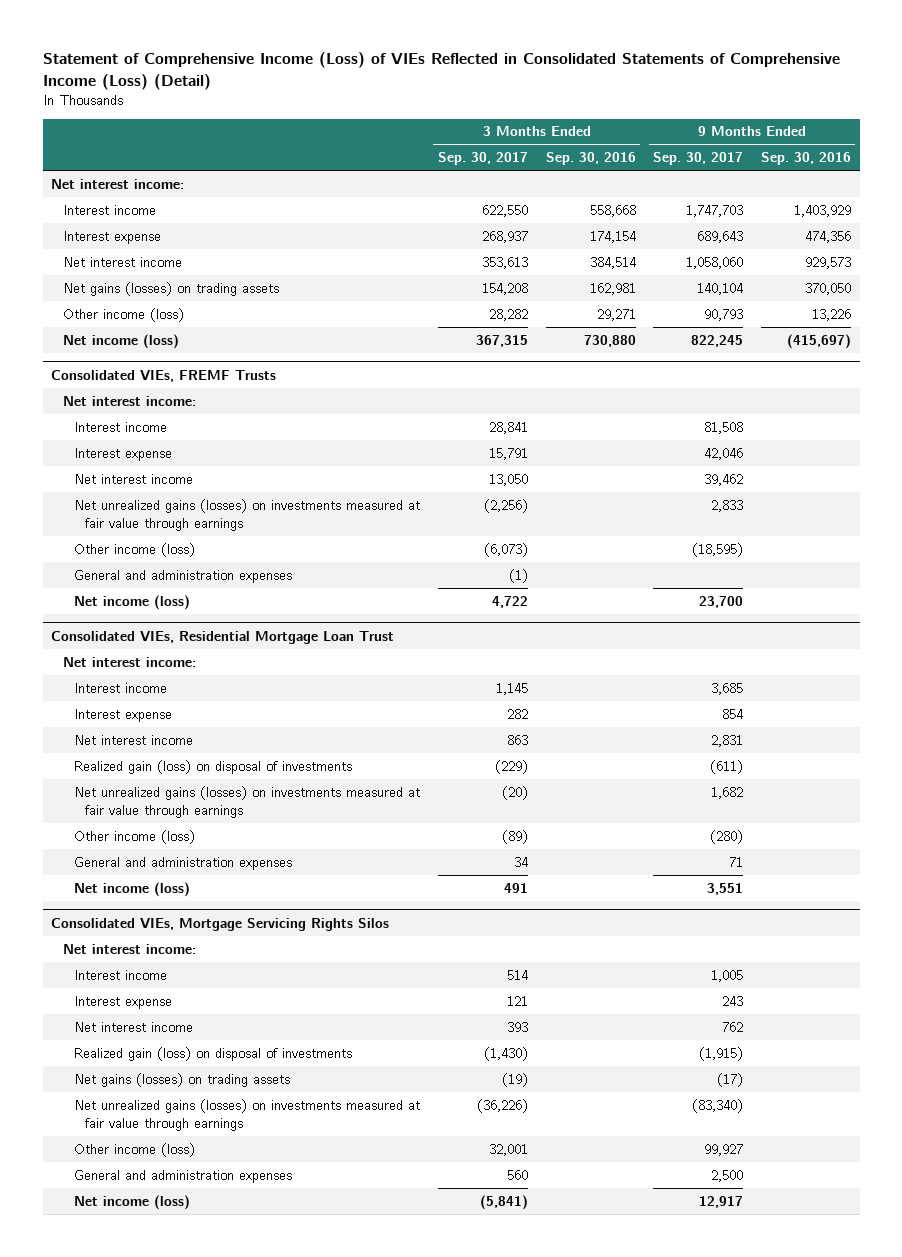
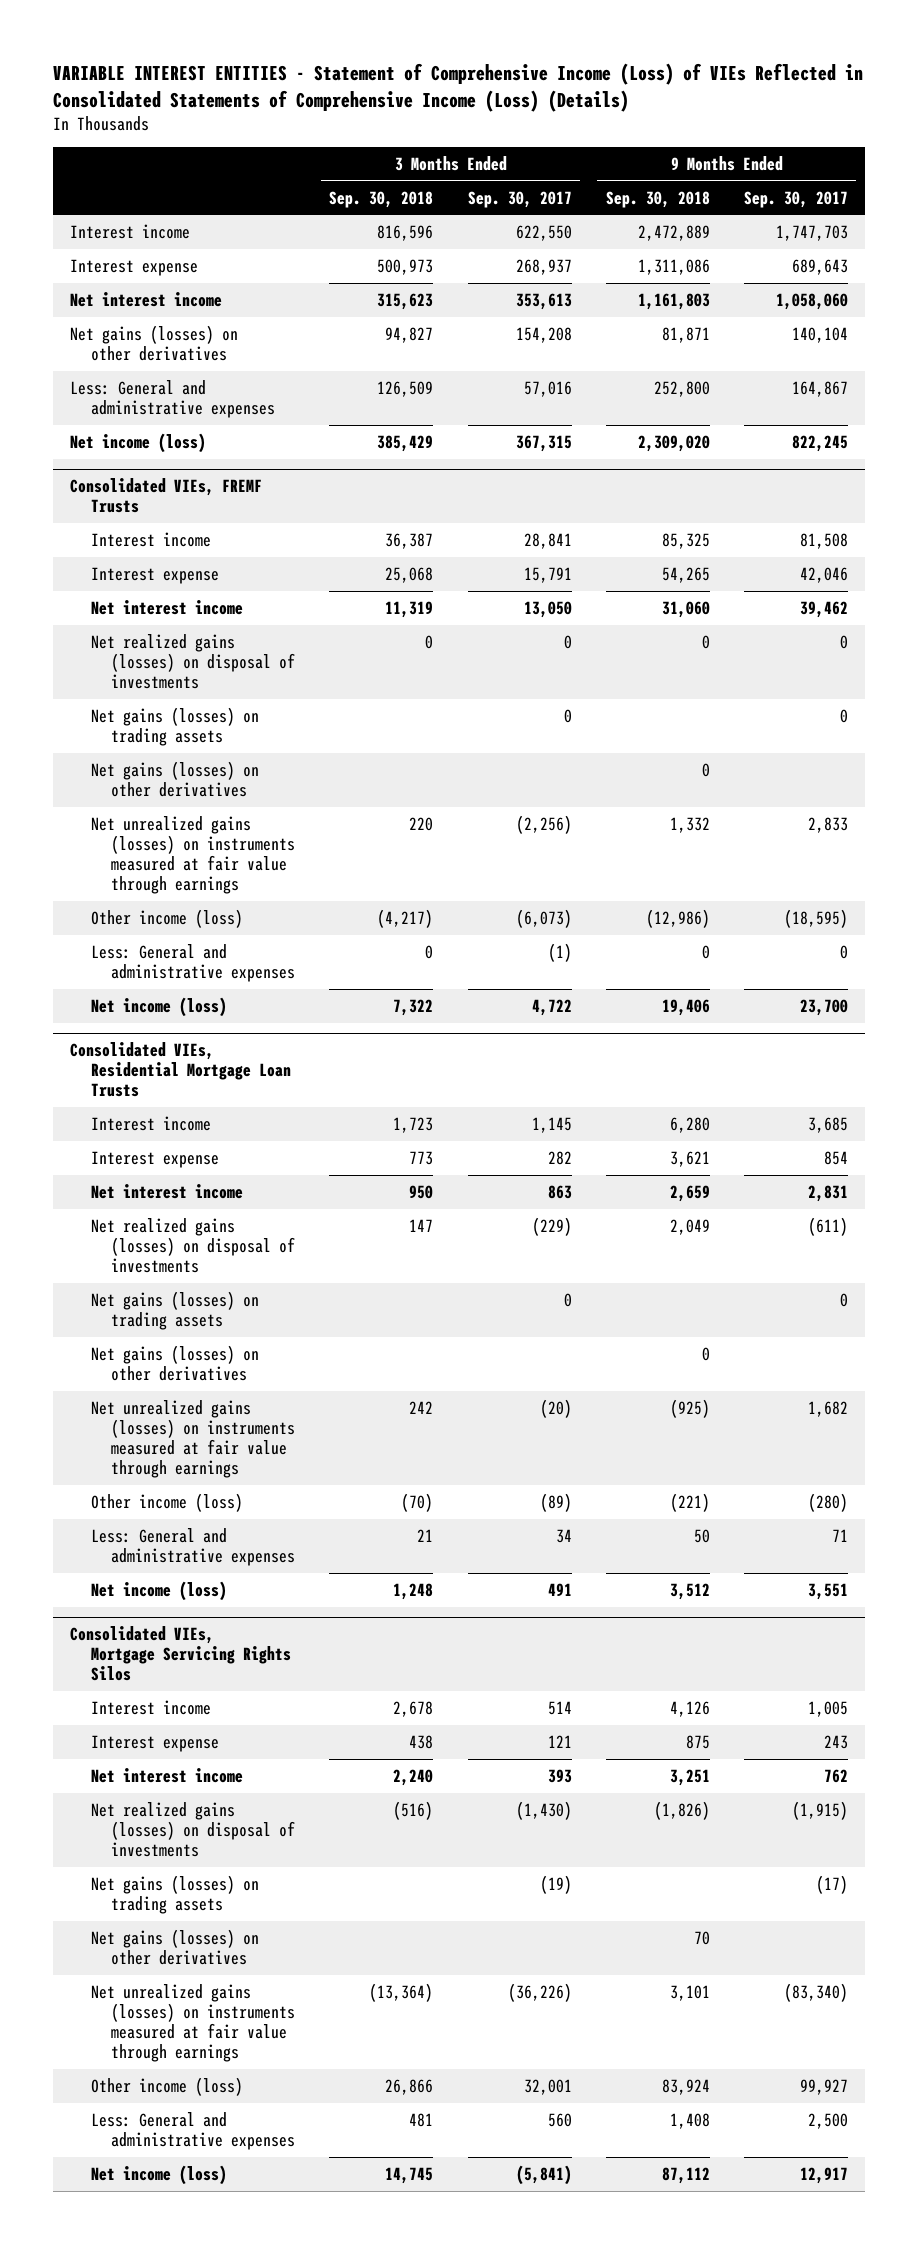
- Statement of Comprehensive Income (Loss) of VIEs Reflected in Consolidated Statements of Comprehensive Income (Loss) (Detail)
+ VARIABLE INTEREST ENTITIES - Statement of Comprehensive Income (Loss) of VIEs Reflected in Consolidated Statements of Comprehensive Income (Loss) (Details)
- | 3 Months Ended Sep. 30, 2017 | 3 Months Ended Sep. 30, 2016 | 9 Months Ended Sep. 30, 2017 | 9 Months Ended Sep. 30, 2016
+ | 3 Months Ended Sep. 30, 2018 | 3 Months Ended Sep. 30, 2017 | 9 Months Ended Sep. 30, 2018 | 9 Months Ended Sep. 30, 2017
- Net interest income:
- Net gains (losses) on trading assets | 154,208 | 162,981 | 140,104 | 370,050
- Other income (loss) | 28,282 | 29,271 | 90,793 | 13,226
+ Net gains (losses) on other derivatives | 94,827 | 154,208 | 81,871 | 140,104
+ Less: General and administrative expenses | 126,509 | 57,016 | 252,800 | 164,867
@ Consolidated VIEs, FREMF Trusts
- Net interest income:
- Net unrealized gains (losses) on investments measured at fair value through earnings | (2,256) | | 2,833 |
+ Net realized gains (losses) on disposal of investments | 0 | 0 | 0 | 0
+ Net gains (losses) on trading assets | | 0 | | 0
+ Net gains (losses) on other derivatives | | | 0 |
+ Net unrealized gains (losses) on instruments measured at fair value through earnings | 220 | (2,256) | 1,332 | 2,833
- General and administration expenses | (1) | | |
+ Less: General and administrative expenses | 0 | (1) | 0 | 0
- Consolidated VIEs, Residential Mortgage Loan Trust
- Net interest income:
+ Consolidated VIEs, Residential Mortgage Loan Trusts
- Realized gain (loss) on disposal of investments | (229) | | (611) |
- Net unrealized gains (losses) on investments measured at fair value through earnings | (20) | | 1,682 |
+ Net realized gains (losses) on disposal of investments | 147 | (229) | 2,049 | (611)
+ Net gains (losses) on trading assets | | 0 | | 0
+ Net gains (losses) on other derivatives | | | 0 |
+ Net unrealized gains (losses) on instruments measured at fair value through earnings | 242 | (20) | (925) | 1,682
- General and administration expenses | 34 | | 71 |
+ Less: General and administrative expenses | 21 | 34 | 50 | 71
@ Consolidated VIEs, Mortgage Servicing Rights Silos
- Net interest income:
- Realized gain (loss) on disposal of investments | (1,430) | | (1,915) |
+ Net realized gains (losses) on disposal of investments | (516) | (1,430) | (1,826) | (1,915)
- Net unrealized gains (losses) on investments measured at fair value through earnings | (36,226) | | (83,340) |
+ Net gains (losses) on other derivatives | | | 70 |
+ Net unrealized gains (losses) on instruments measured at fair value through earnings | (13,364) | (36,226) | 3,101 | (83,340)
- General and administration expenses | 560 | | 2,500 |
+ Less: General and administrative expenses | 481 | 560 | 1,408 | 2,500

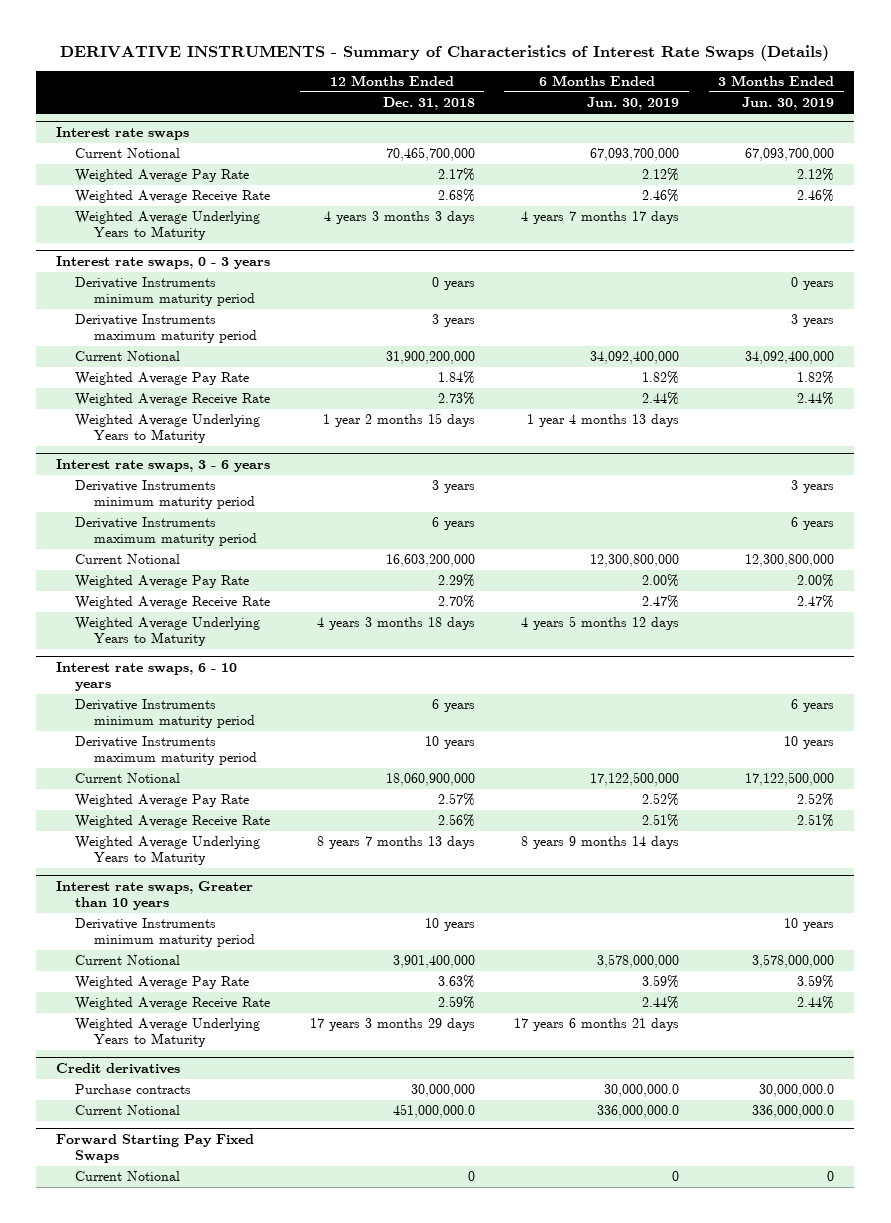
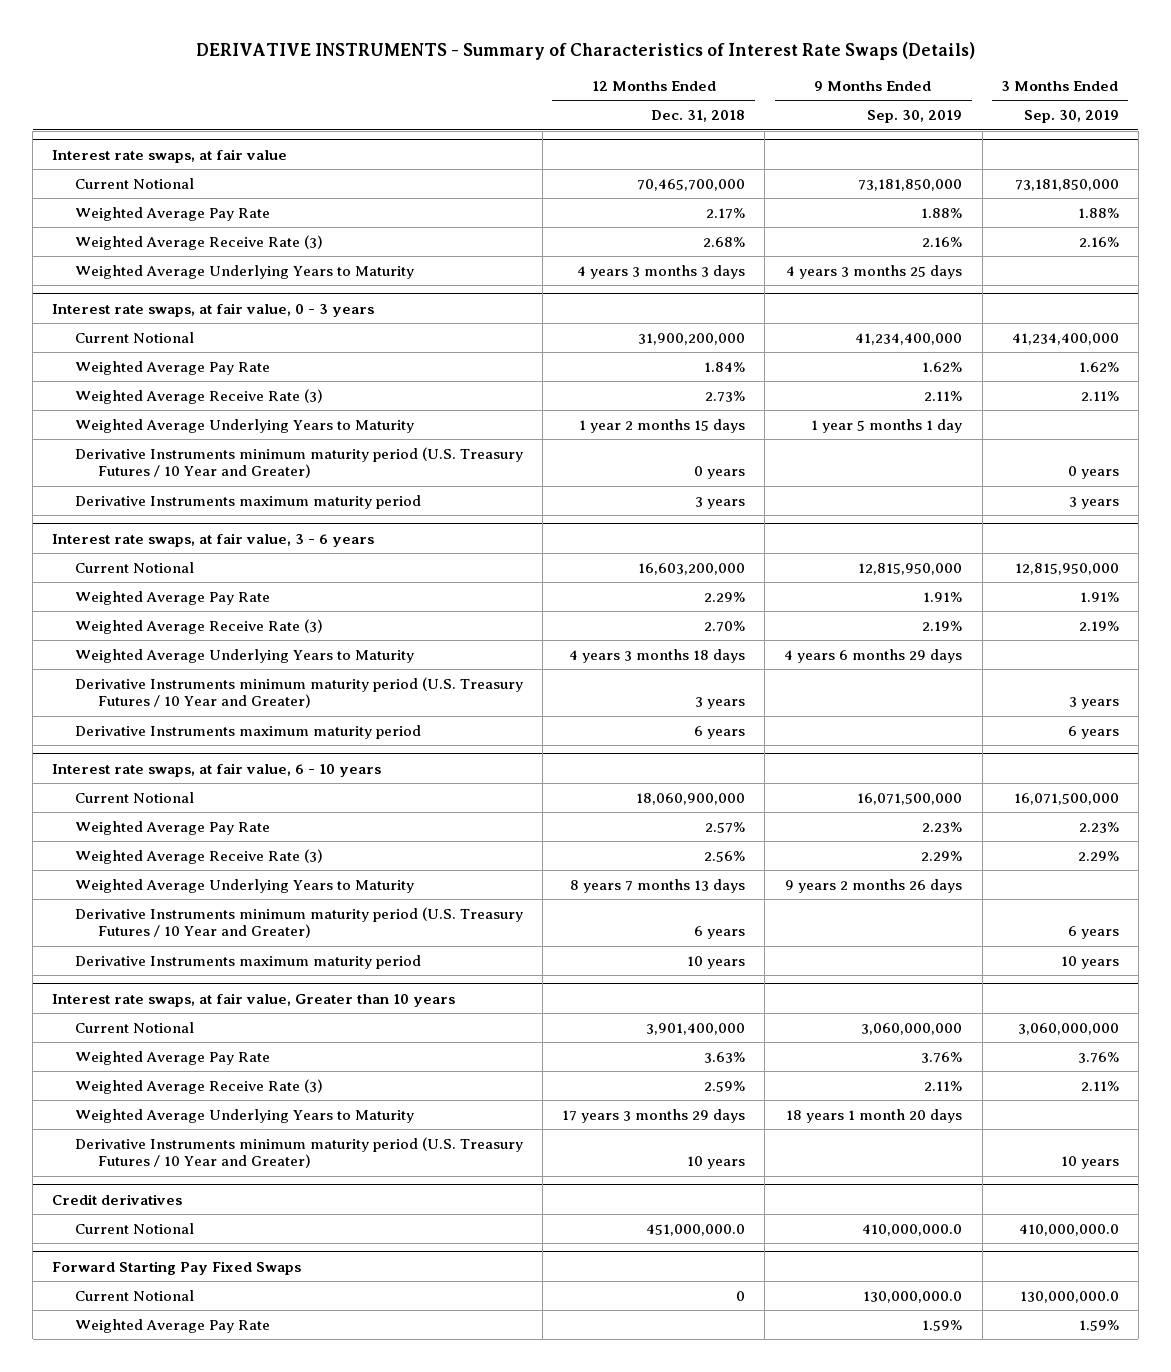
- | 12 Months Ended Dec. 31, 2018 | 6 Months Ended Jun. 30, 2019 | 3 Months Ended Jun. 30, 2019
+ | 12 Months Ended Dec. 31, 2018 | 9 Months Ended Sep. 30, 2019 | 3 Months Ended Sep. 30, 2019
- Interest rate swaps
+ Interest rate swaps, at fair value
- Weighted Average Receive Rate | 2.68% | 2.46% | 2.46%
+ Weighted Average Receive Rate (3) | 2.68% | 2.16% | 2.16%
- Interest rate swaps, 0 - 3 years
- Derivative Instruments minimum maturity period | 0 years | | 0 years
- Derivative Instruments maximum maturity period | 3 years | | 3 years
+ Interest rate swaps, at fair value, 0 - 3 years
- Weighted Average Receive Rate | 2.73% | 2.44% | 2.44%
+ Weighted Average Receive Rate (3) | 2.73% | 2.11% | 2.11%
- Interest rate swaps, 3 - 6 years
- Derivative Instruments minimum maturity period | 3 years | | 3 years
- Derivative Instruments maximum maturity period | 6 years | | 6 years
+ Derivative Instruments minimum maturity period (U.S. Treasury Futures / 10 Year and Greater) | 0 years | | 0 years
+ Derivative Instruments maximum maturity period | 3 years | | 3 years
+ Interest rate swaps, at fair value, 3 - 6 years
- Weighted Average Receive Rate | 2.70% | 2.47% | 2.47%
+ Weighted Average Receive Rate (3) | 2.70% | 2.19% | 2.19%
- Interest rate swaps, 6 - 10 years
- Derivative Instruments minimum maturity period | 6 years | | 6 years
- Derivative Instruments maximum maturity period | 10 years | | 10 years
+ Derivative Instruments minimum maturity period (U.S. Treasury Futures / 10 Year and Greater) | 3 years | | 3 years
+ Derivative Instruments maximum maturity period | 6 years | | 6 years
+ Interest rate swaps, at fair value, 6 - 10 years
- Weighted Average Receive Rate | 2.56% | 2.51% | 2.51%
+ Weighted Average Receive Rate (3) | 2.56% | 2.29% | 2.29%
- Interest rate swaps, Greater than 10 years
- Derivative Instruments minimum maturity period | 10 years | | 10 years
+ Derivative Instruments minimum maturity period (U.S. Treasury Futures / 10 Year and Greater) | 6 years | | 6 years
+ Derivative Instruments maximum maturity period | 10 years | | 10 years
+ Interest rate swaps, at fair value, Greater than 10 years
- Weighted Average Receive Rate | 2.59% | 2.44% | 2.44%
+ Weighted Average Receive Rate (3) | 2.59% | 2.11% | 2.11%
+ Derivative Instruments minimum maturity period (U.S. Treasury Futures / 10 Year and Greater) | 10 years | | 10 years
@ Credit derivatives
- Purchase contracts | 30,000,000 | 30,000,000.0 | 30,000,000.0
@ Forward Starting Pay Fixed Swaps
+ Weighted Average Pay Rate | | 1.59% | 1.59%

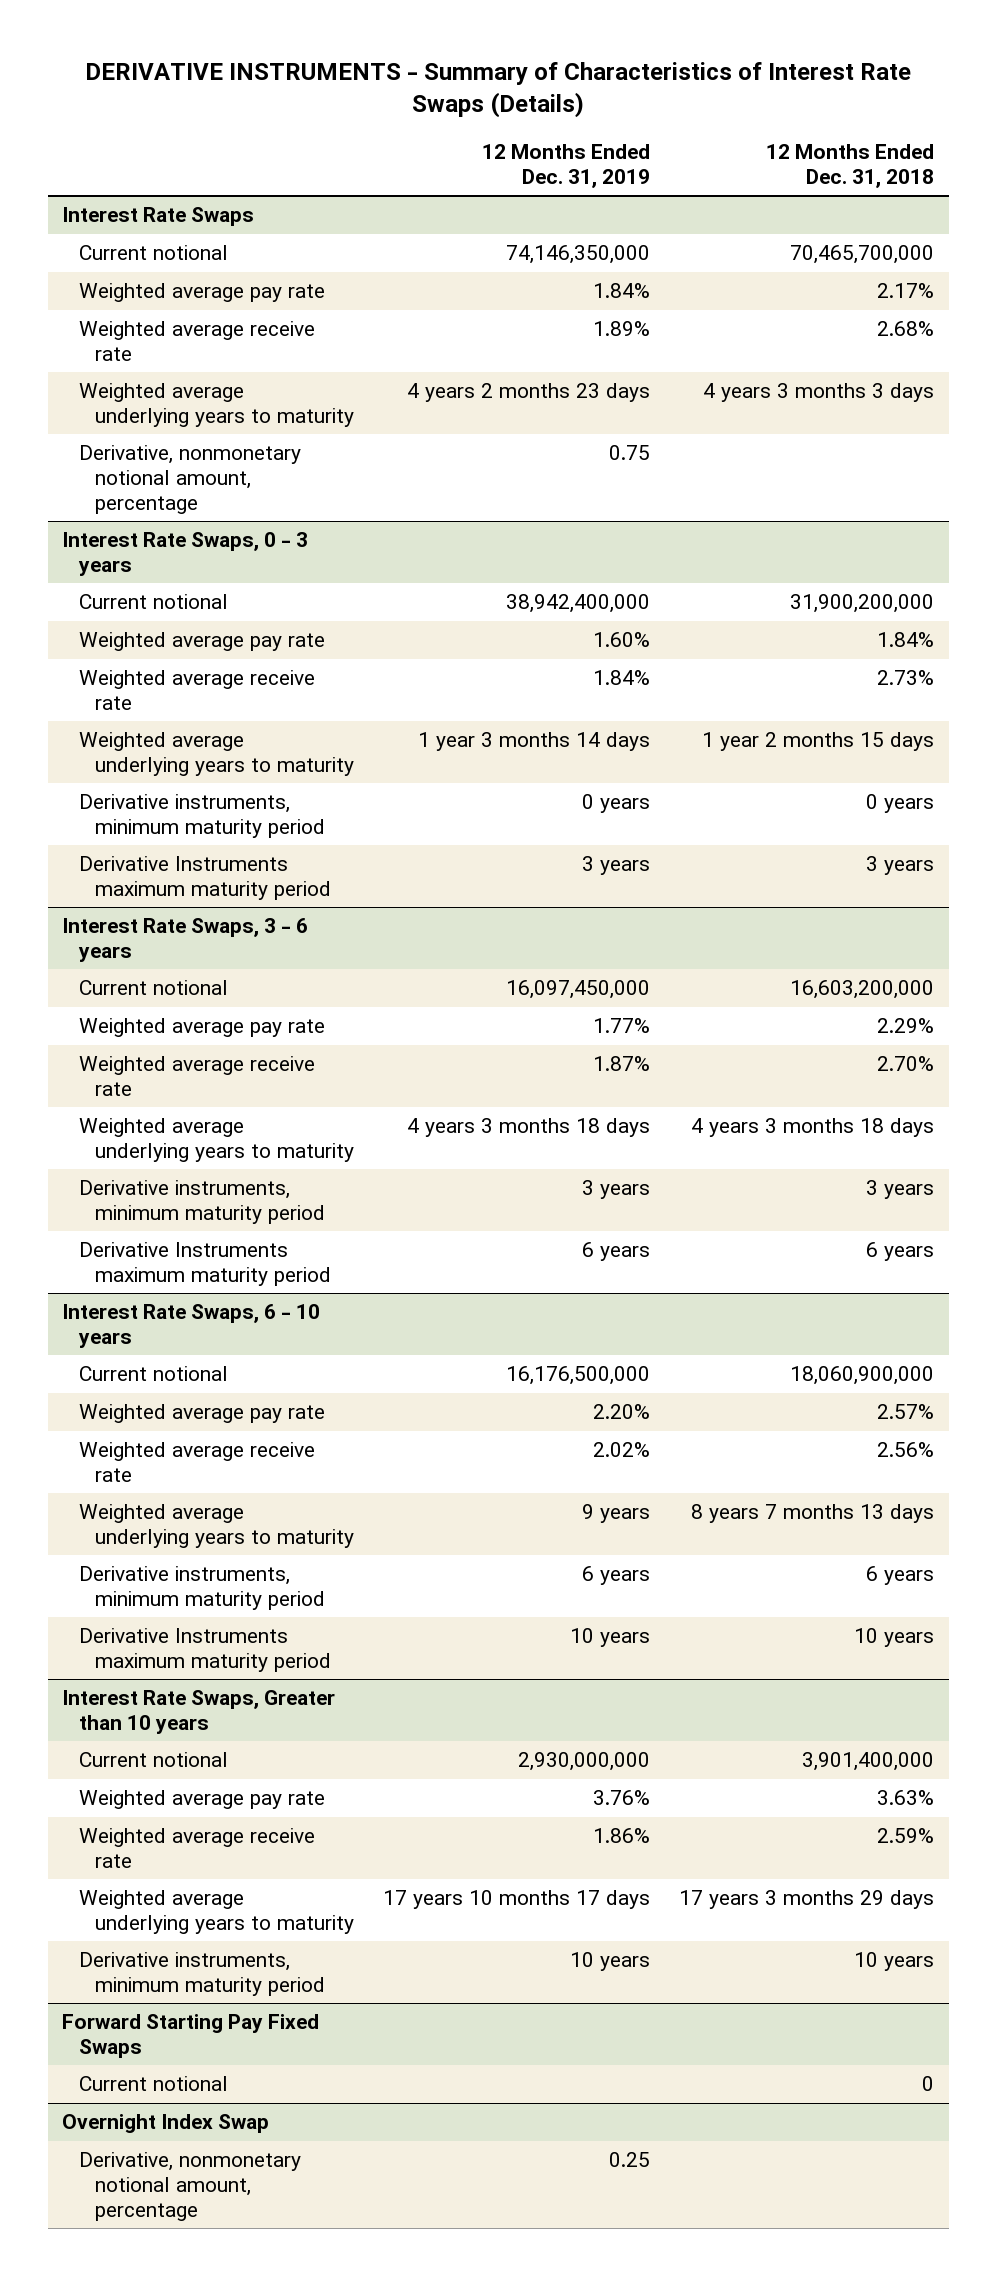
- | 12 Months Ended Dec. 31, 2018 | 9 Months Ended Sep. 30, 2019 | 3 Months Ended Sep. 30, 2019
+ | 12 Months Ended Dec. 31, 2019 | 12 Months Ended Dec. 31, 2018
- Interest rate swaps, at fair value
- Current Notional | 70,465,700,000 | 73,181,850,000 | 73,181,850,000
- Weighted Average Pay Rate | 2.17% | 1.88% | 1.88%
- Weighted Average Receive Rate (3) | 2.68% | 2.16% | 2.16%
- Weighted Average Underlying Years to Maturity | 4 years 3 months 3 days | 4 years 3 months 25 days |
- Interest rate swaps, at fair value, 0 - 3 years
- Current Notional | 31,900,200,000 | 41,234,400,000 | 41,234,400,000
- Weighted Average Pay Rate | 1.84% | 1.62% | 1.62%
- Weighted Average Receive Rate (3) | 2.73% | 2.11% | 2.11%
- Weighted Average Underlying Years to Maturity | 1 year 2 months 15 days | 1 year 5 months 1 day |
- Derivative Instruments minimum maturity period (U.S. Treasury Futures / 10 Year and Greater) | 0 years | | 0 years
+ Interest Rate Swaps
+ Current notional | 74,146,350,000 | 70,465,700,000
+ Weighted average pay rate | 1.84% | 2.17%
+ Weighted average receive rate | 1.89% | 2.68%
+ Weighted average underlying years to maturity | 4 years 2 months 23 days | 4 years 3 months 3 days
+ Derivative, nonmonetary notional amount, percentage | 0.75 |
+ Interest Rate Swaps, 0 - 3 years
+ Current notional | 38,942,400,000 | 31,900,200,000
+ Weighted average pay rate | 1.60% | 1.84%
+ Weighted average receive rate | 1.84% | 2.73%
+ Weighted average underlying years to maturity | 1 year 3 months 14 days | 1 year 2 months 15 days
+ Derivative instruments, minimum maturity period | 0 years | 0 years
- Interest rate swaps, at fair value, 3 - 6 years
- Current Notional | 16,603,200,000 | 12,815,950,000 | 12,815,950,000
- Weighted Average Pay Rate | 2.29% | 1.91% | 1.91%
- Weighted Average Receive Rate (3) | 2.70% | 2.19% | 2.19%
- Weighted Average Underlying Years to Maturity | 4 years 3 months 18 days | 4 years 6 months 29 days |
- Derivative Instruments minimum maturity period (U.S. Treasury Futures / 10 Year and Greater) | 3 years | | 3 years
+ Interest Rate Swaps, 3 - 6 years
+ Current notional | 16,097,450,000 | 16,603,200,000
+ Weighted average pay rate | 1.77% | 2.29%
+ Weighted average receive rate | 1.87% | 2.70%
+ Weighted average underlying years to maturity | 4 years 3 months 18 days | 4 years 3 months 18 days
+ Derivative instruments, minimum maturity period | 3 years | 3 years
- Interest rate swaps, at fair value, 6 - 10 years
- Current Notional | 18,060,900,000 | 16,071,500,000 | 16,071,500,000
- Weighted Average Pay Rate | 2.57% | 2.23% | 2.23%
- Weighted Average Receive Rate (3) | 2.56% | 2.29% | 2.29%
- Weighted Average Underlying Years to Maturity | 8 years 7 months 13 days | 9 years 2 months 26 days |
- Derivative Instruments minimum maturity period (U.S. Treasury Futures / 10 Year and Greater) | 6 years | | 6 years
+ Interest Rate Swaps, 6 - 10 years
+ Current notional | 16,176,500,000 | 18,060,900,000
+ Weighted average pay rate | 2.20% | 2.57%
+ Weighted average receive rate | 2.02% | 2.56%
+ Weighted average underlying years to maturity | 9 years | 8 years 7 months 13 days
+ Derivative instruments, minimum maturity period | 6 years | 6 years
- Interest rate swaps, at fair value, Greater than 10 years
- Current Notional | 3,901,400,000 | 3,060,000,000 | 3,060,000,000
- Weighted Average Pay Rate | 3.63% | 3.76% | 3.76%
- Weighted Average Receive Rate (3) | 2.59% | 2.11% | 2.11%
- Weighted Average Underlying Years to Maturity | 17 years 3 months 29 days | 18 years 1 month 20 days |
- Derivative Instruments minimum maturity period (U.S. Treasury Futures / 10 Year and Greater) | 10 years | | 10 years
- Credit derivatives
- Current Notional | 451,000,000.0 | 410,000,000.0 | 410,000,000.0
+ Interest Rate Swaps, Greater than 10 years
+ Current notional | 2,930,000,000 | 3,901,400,000
+ Weighted average pay rate | 3.76% | 3.63%
+ Weighted average receive rate | 1.86% | 2.59%
+ Weighted average underlying years to maturity | 17 years 10 months 17 days | 17 years 3 months 29 days
+ Derivative instruments, minimum maturity period | 10 years | 10 years
@ Forward Starting Pay Fixed Swaps
- Current Notional | 0 | 130,000,000.0 | 130,000,000.0
- Weighted Average Pay Rate | | 1.59% | 1.59%
+ Current notional | | 0
+ Overnight Index Swap
+ Derivative, nonmonetary notional amount, percentage | 0.25 |

